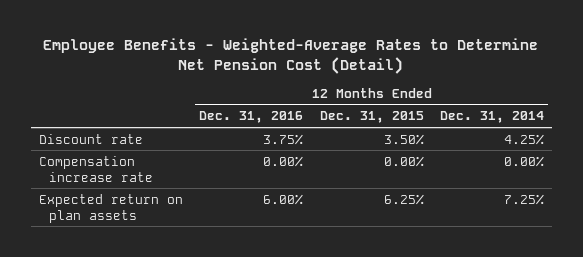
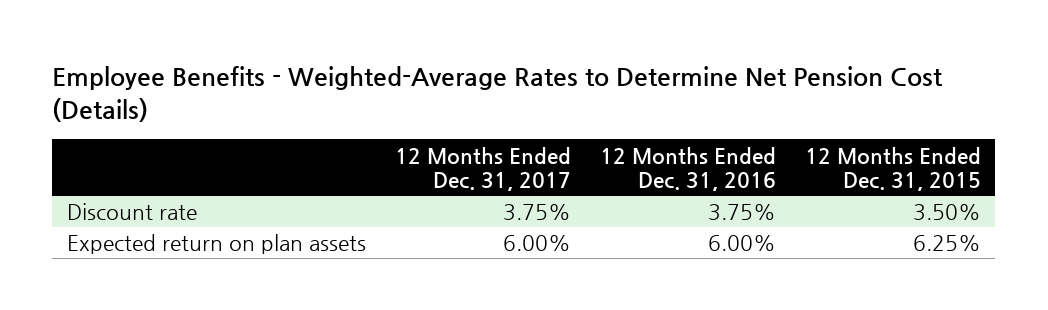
- Employee Benefits - Weighted-Average Rates to Determine Net Pension Cost (Detail)
+ Employee Benefits - Weighted-Average Rates to Determine Net Pension Cost (Details)
- | 12 Months Ended Dec. 31, 2016 | 12 Months Ended Dec. 31, 2015 | 12 Months Ended Dec. 31, 2014
+ | 12 Months Ended Dec. 31, 2017 | 12 Months Ended Dec. 31, 2016 | 12 Months Ended Dec. 31, 2015
- Compensation increase rate | 0.00% | 0.00% | 0.00%

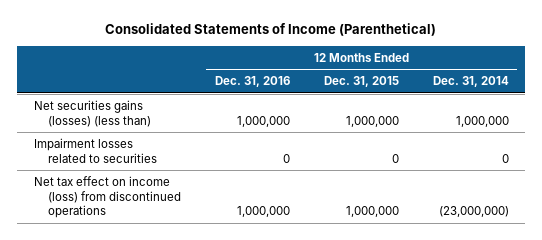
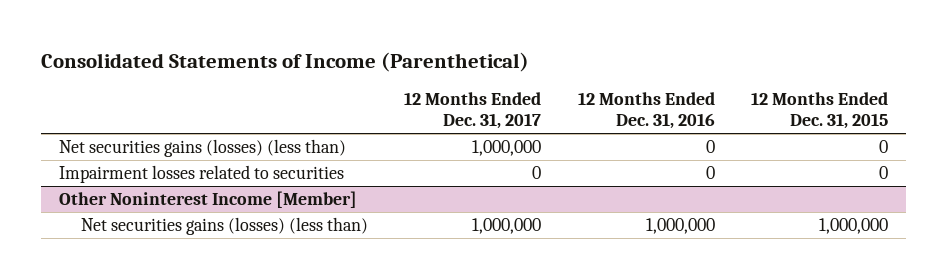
- | 12 Months Ended Dec. 31, 2016 | 12 Months Ended Dec. 31, 2015 | 12 Months Ended Dec. 31, 2014
+ | 12 Months Ended Dec. 31, 2017 | 12 Months Ended Dec. 31, 2016 | 12 Months Ended Dec. 31, 2015
- Net securities gains (losses) (less than) | 1,000,000 | 1,000,000 | 1,000,000
+ Net securities gains (losses) (less than) | 1,000,000 | 0 | 0
- Net tax effect on income (loss) from discontinued operations | 1,000,000 | 1,000,000 | (23,000,000)
+ Other Noninterest Income [Member]
+ Net securities gains (losses) (less than) | 1,000,000 | 1,000,000 | 1,000,000

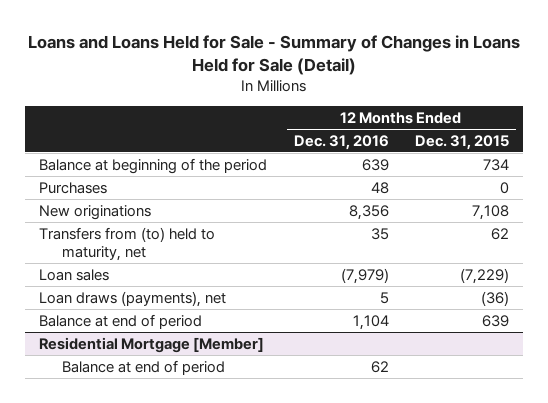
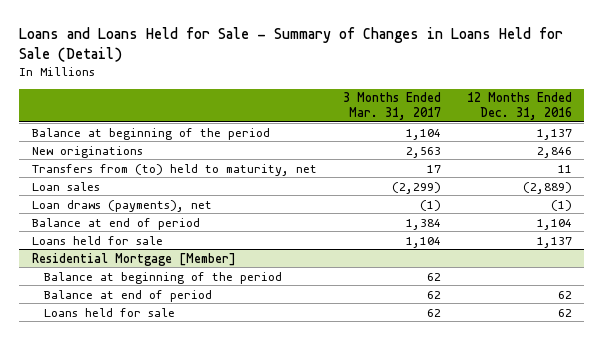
- | 12 Months Ended Dec. 31, 2016 | 12 Months Ended Dec. 31, 2015
+ | 3 Months Ended Mar. 31, 2017 | 12 Months Ended Dec. 31, 2016
- Balance at beginning of the period | 639 | 734
- Purchases | 48 | 0
- New originations | 8,356 | 7,108
- Transfers from (to) held to maturity, net | 35 | 62
- Loan sales | (7,979) | (7,229)
- Loan draws (payments), net | 5 | (36)
+ Balance at beginning of the period | 1,104 | 1,137
+ New originations | 2,563 | 2,846
+ Transfers from (to) held to maturity, net | 17 | 11
+ Loan sales | (2,299) | (2,889)
+ Loan draws (payments), net | (1) | (1)
+ Loans held for sale | 1,104 | 1,137
@ Residential Mortgage [Member]
+ Balance at beginning of the period | 62 |
+ Loans held for sale | 62 | 62

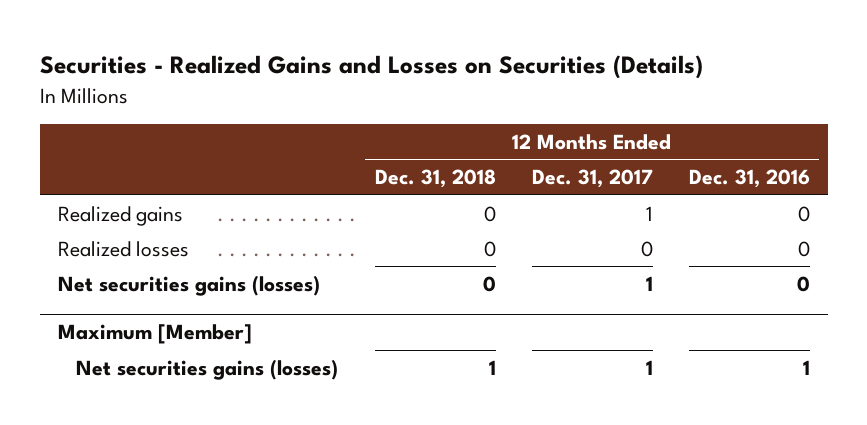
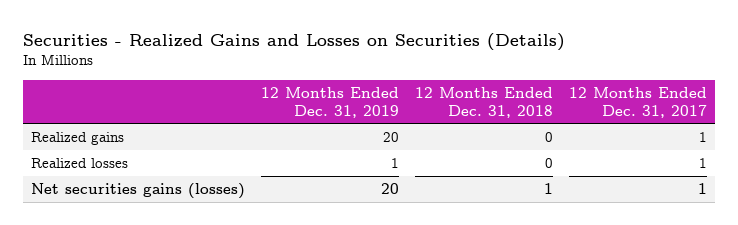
- | 12 Months Ended Dec. 31, 2018 | 12 Months Ended Dec. 31, 2017 | 12 Months Ended Dec. 31, 2016
+ | 12 Months Ended Dec. 31, 2019 | 12 Months Ended Dec. 31, 2018 | 12 Months Ended Dec. 31, 2017
- Realized losses | 0 | 0 | 0
- Net securities gains (losses) | 0 | 1 | 0
- Maximum [Member]
+ Realized losses | 1 | 0 | 1

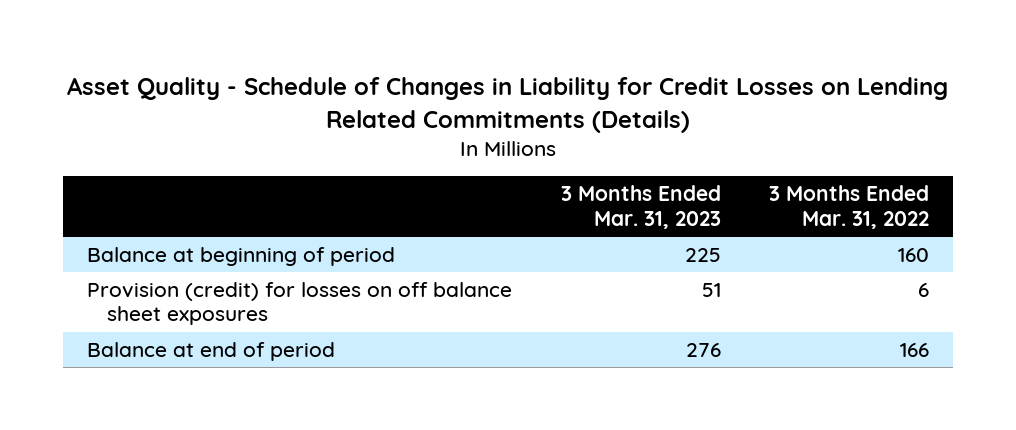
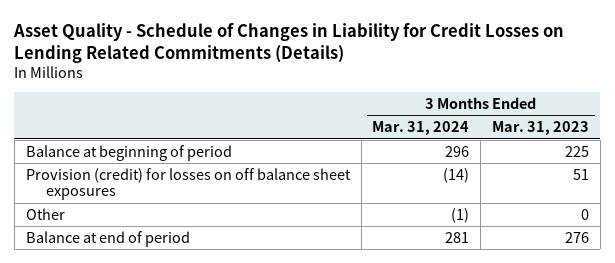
- | 3 Months Ended Mar. 31, 2023 | 3 Months Ended Mar. 31, 2022
+ | 3 Months Ended Mar. 31, 2024 | 3 Months Ended Mar. 31, 2023
+ Other | (1) | 0

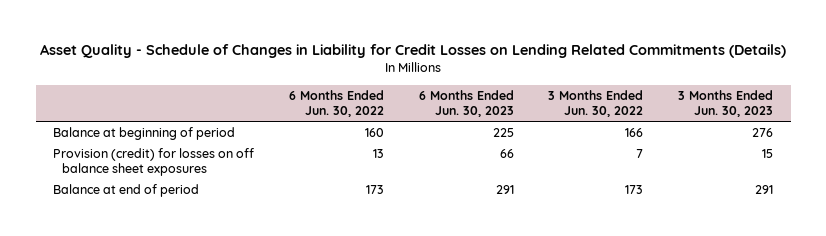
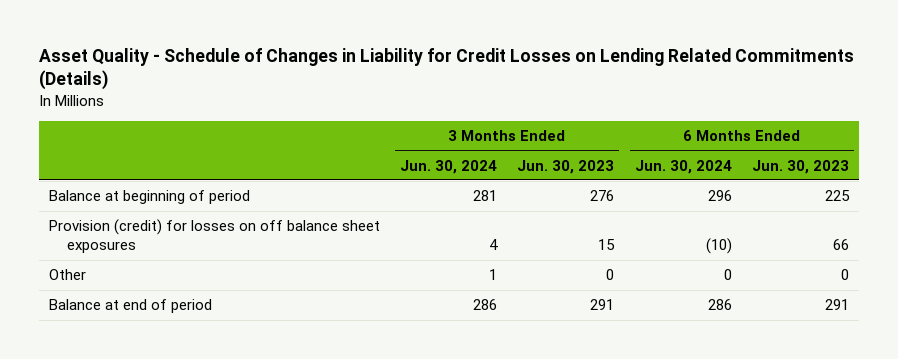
- | 6 Months Ended Jun. 30, 2022 | 6 Months Ended Jun. 30, 2023 | 3 Months Ended Jun. 30, 2022 | 3 Months Ended Jun. 30, 2023
+ | 3 Months Ended Jun. 30, 2024 | 3 Months Ended Jun. 30, 2023 | 6 Months Ended Jun. 30, 2024 | 6 Months Ended Jun. 30, 2023
+ Other | 1 | 0 | 0 | 0

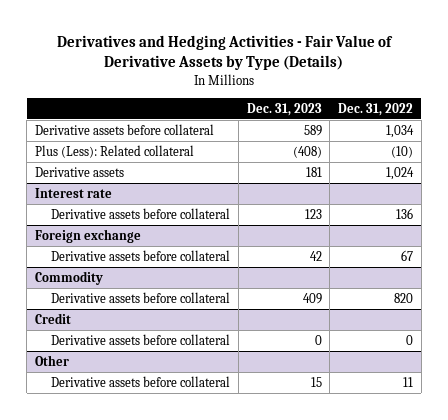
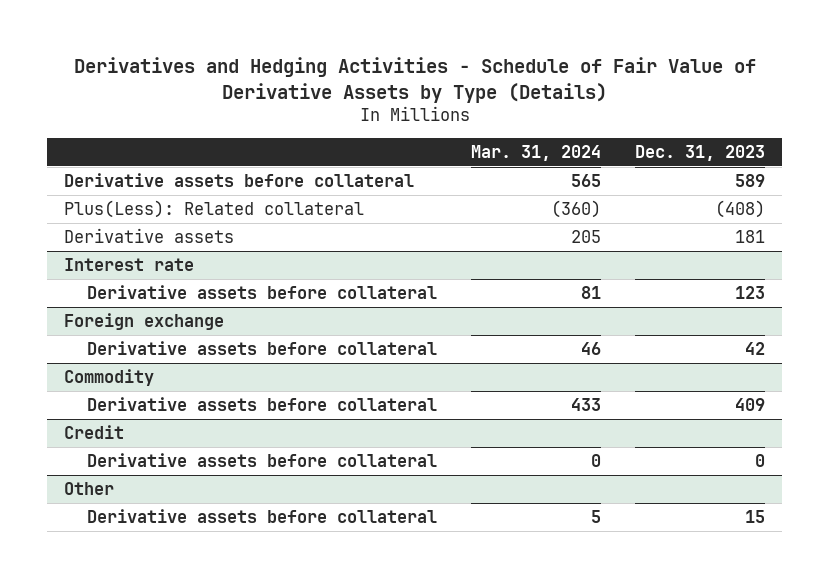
- Derivatives and Hedging Activities - Fair Value of Derivative Assets by Type (Details)
+ Derivatives and Hedging Activities - Schedule of Fair Value of Derivative Assets by Type (Details)
- | Dec. 31, 2023 | Dec. 31, 2022
+ | Mar. 31, 2024 | Dec. 31, 2023
- Plus (Less): Related collateral | (408) | (10)
+ Plus(Less): Related collateral | (360) | (408)

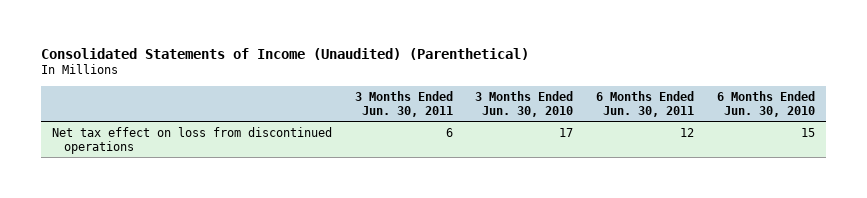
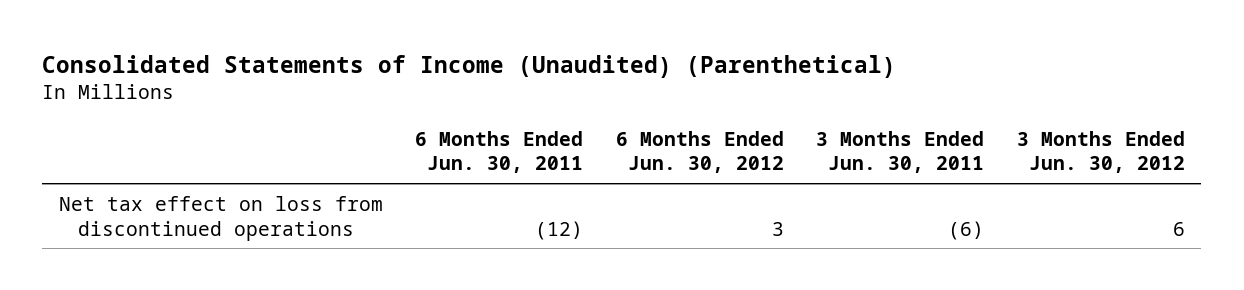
- | 3 Months Ended Jun. 30, 2011 | 3 Months Ended Jun. 30, 2010 | 6 Months Ended Jun. 30, 2011 | 6 Months Ended Jun. 30, 2010
+ | 6 Months Ended Jun. 30, 2011 | 6 Months Ended Jun. 30, 2012 | 3 Months Ended Jun. 30, 2011 | 3 Months Ended Jun. 30, 2012
- Net tax effect on loss from discontinued operations | 6 | 17 | 12 | 15
+ Net tax effect on loss from discontinued operations | (12) | 3 | (6) | 6

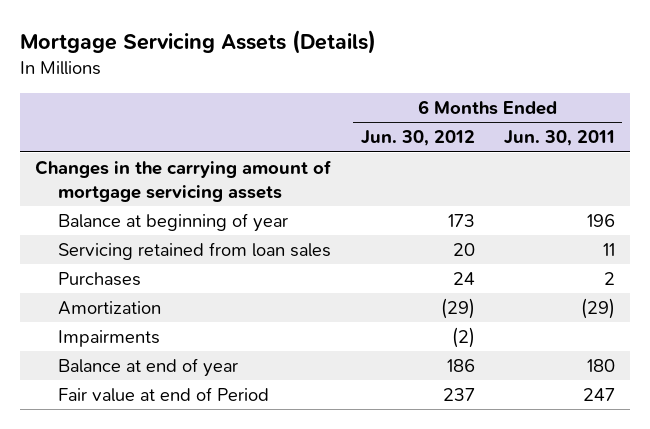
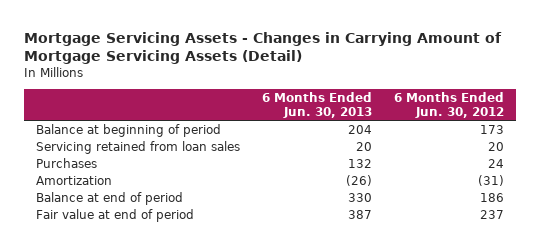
- Mortgage Servicing Assets (Details)
+ Mortgage Servicing Assets - Changes in Carrying Amount of Mortgage Servicing Assets (Detail)
- | 6 Months Ended Jun. 30, 2012 | 6 Months Ended Jun. 30, 2011
+ | 6 Months Ended Jun. 30, 2013 | 6 Months Ended Jun. 30, 2012
- Changes in the carrying amount of mortgage servicing assets
- Balance at beginning of year | 173 | 196
+ Balance at beginning of period | 204 | 173
- Amortization | (29) | (29)
- Impairments | (2) |
- Balance at end of year | 186 | 180
- Fair value at end of Period | 237 | 247
+ Amortization | (26) | (31)
+ Balance at end of period | 330 | 186
+ Fair value at end of period | 387 | 237

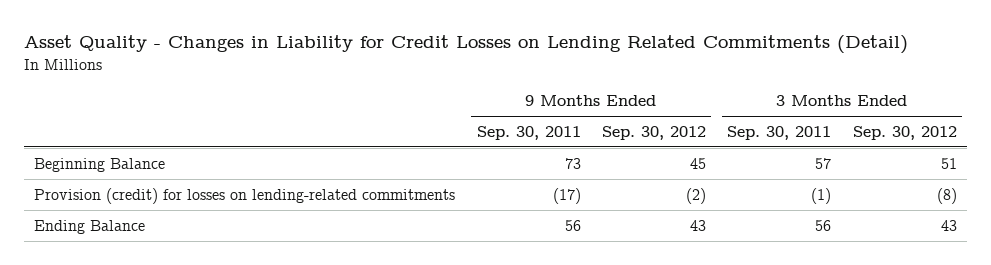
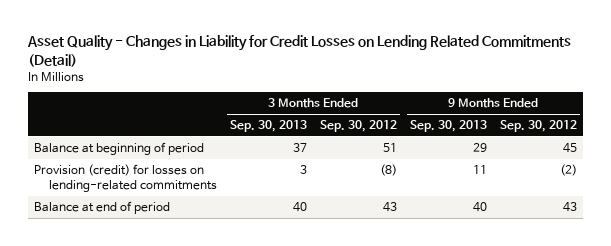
- | 9 Months Ended Sep. 30, 2011 | 9 Months Ended Sep. 30, 2012 | 3 Months Ended Sep. 30, 2011 | 3 Months Ended Sep. 30, 2012
+ | 3 Months Ended Sep. 30, 2013 | 3 Months Ended Sep. 30, 2012 | 9 Months Ended Sep. 30, 2013 | 9 Months Ended Sep. 30, 2012
- Beginning Balance | 73 | 45 | 57 | 51
+ Balance at beginning of period | 37 | 51 | 29 | 45
- Ending Balance | 56 | 43 | 56 | 43
+ Balance at end of period | 40 | 43 | 40 | 43

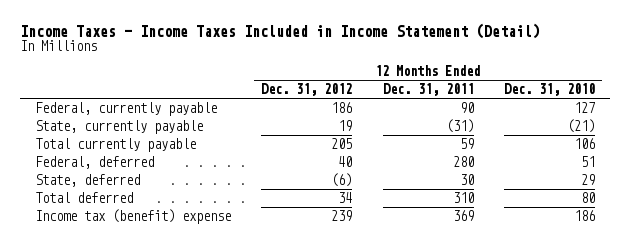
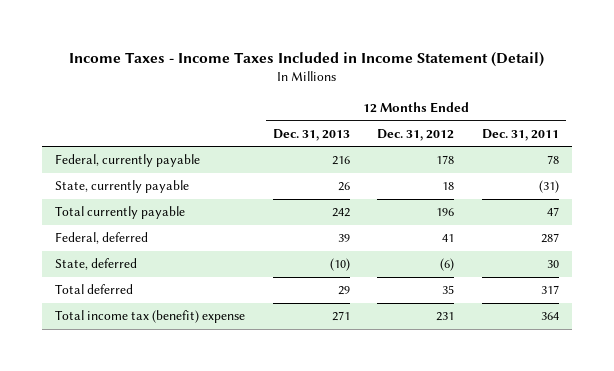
- | 12 Months Ended Dec. 31, 2012 | 12 Months Ended Dec. 31, 2011 | 12 Months Ended Dec. 31, 2010
+ | 12 Months Ended Dec. 31, 2013 | 12 Months Ended Dec. 31, 2012 | 12 Months Ended Dec. 31, 2011
- Federal, currently payable | 186 | 90 | 127
- State, currently payable | 19 | (31) | (21)
- Total currently payable | 205 | 59 | 106
- Federal, deferred | 40 | 280 | 51
+ Federal, currently payable | 216 | 178 | 78
+ State, currently payable | 26 | 18 | (31)
+ Total currently payable | 242 | 196 | 47
+ Federal, deferred | 39 | 41 | 287
- Total deferred | 34 | 310 | 80
- Income tax (benefit) expense | 239 | 369 | 186
+ Total deferred | 29 | 35 | 317
+ Total income tax (benefit) expense | 271 | 231 | 364

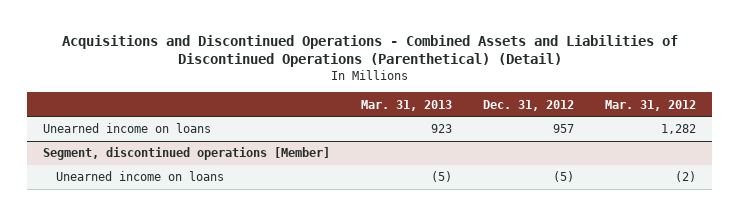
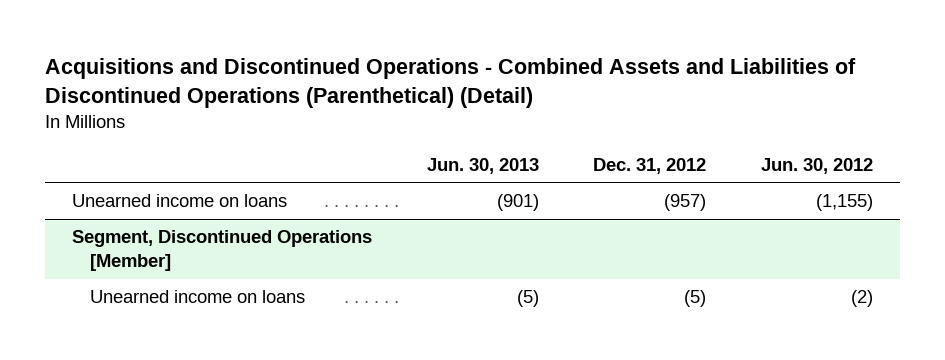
- | Mar. 31, 2013 | Dec. 31, 2012 | Mar. 31, 2012
+ | Jun. 30, 2013 | Dec. 31, 2012 | Jun. 30, 2012
- Unearned income on loans | 923 | 957 | 1,282
- Segment, discontinued operations [Member]
+ Unearned income on loans | (901) | (957) | (1,155)
+ Segment, Discontinued Operations [Member]

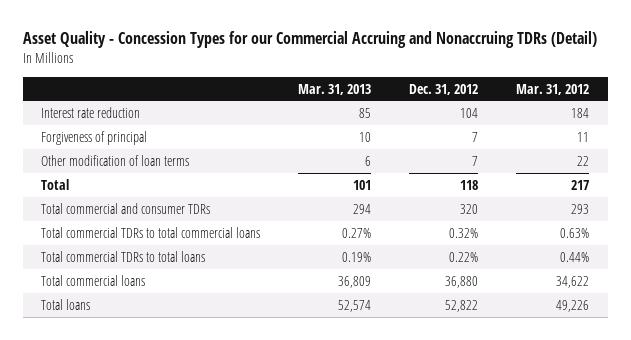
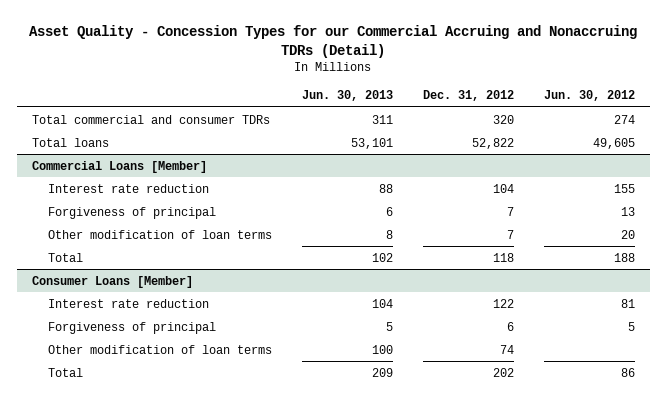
- | Mar. 31, 2013 | Dec. 31, 2012 | Mar. 31, 2012
+ | Jun. 30, 2013 | Dec. 31, 2012 | Jun. 30, 2012
moved up: Total commercial and consumer TDRs | 311 | 320 | 274
moved up: Total loans | 53,101 | 52,822 | 49,605
+ Commercial Loans [Member]
- Total commercial TDRs to total commercial loans | 0.27% | 0.32% | 0.63%
- Total commercial TDRs to total loans | 0.19% | 0.22% | 0.44%
- Total commercial loans | 36,809 | 36,880 | 34,622
+ Consumer Loans [Member]
+ Interest rate reduction | 104 | 122 | 81
+ Forgiveness of principal | 5 | 6 | 5
+ Other modification of loan terms | 100 | 74 |
+ Total | 209 | 202 | 86

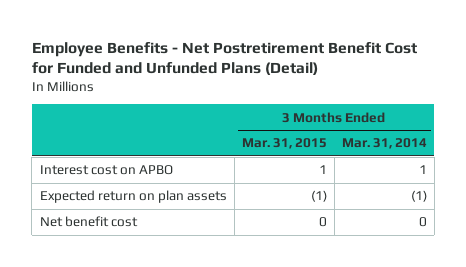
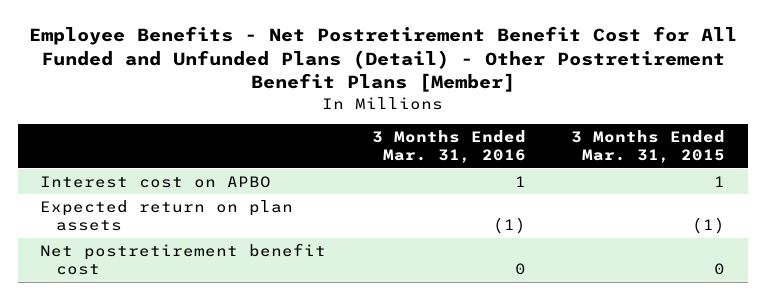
- Employee Benefits - Net Postretirement Benefit Cost for Funded and Unfunded Plans (Detail)
+ Employee Benefits - Net Postretirement Benefit Cost for All Funded and Unfunded Plans (Detail) - Other Postretirement Benefit Plans [Member]
- | 3 Months Ended Mar. 31, 2015 | 3 Months Ended Mar. 31, 2014
+ | 3 Months Ended Mar. 31, 2016 | 3 Months Ended Mar. 31, 2015
- Net benefit cost | 0 | 0
+ Net postretirement benefit cost | 0 | 0

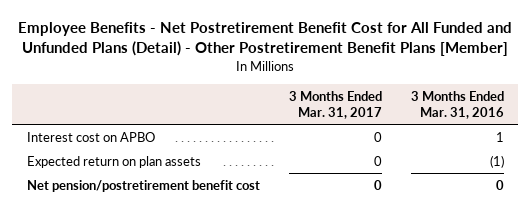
- | 3 Months Ended Mar. 31, 2016 | 3 Months Ended Mar. 31, 2015
+ | 3 Months Ended Mar. 31, 2017 | 3 Months Ended Mar. 31, 2016
- Net postretirement benefit cost | 0 | 0
+ Net pension/postretirement benefit cost | 0 | 0

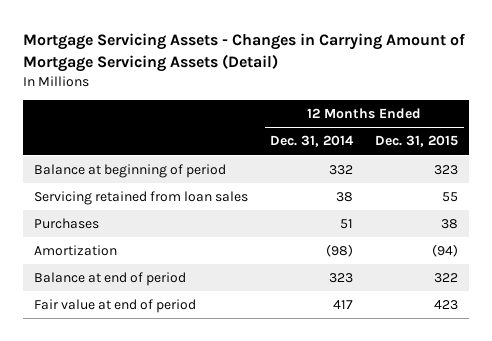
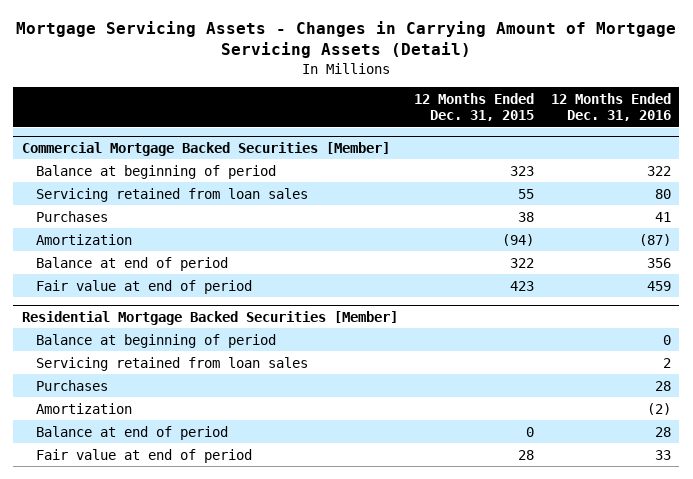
- | 12 Months Ended Dec. 31, 2014 | 12 Months Ended Dec. 31, 2015
+ | 12 Months Ended Dec. 31, 2015 | 12 Months Ended Dec. 31, 2016
+ Commercial Mortgage Backed Securities [Member]
+ Residential Mortgage Backed Securities [Member]
+ Balance at beginning of period | | 0
+ Servicing retained from loan sales | | 2
+ Purchases | | 28
+ Amortization | | (2)
+ Balance at end of period | 0 | 28
+ Fair value at end of period | 28 | 33

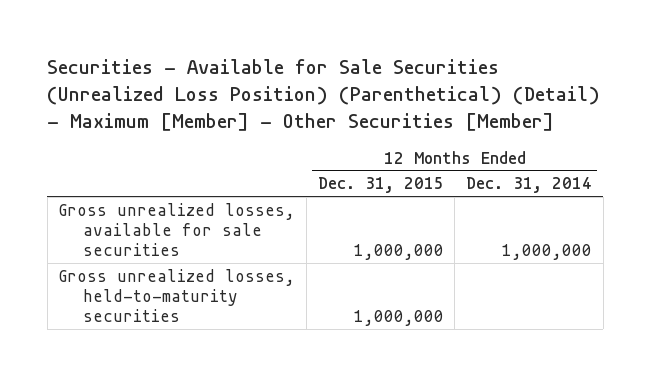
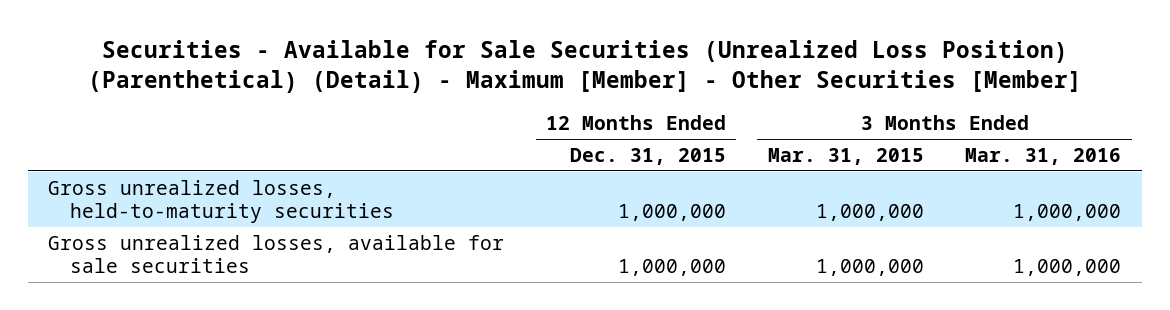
- | 12 Months Ended Dec. 31, 2015 | 12 Months Ended Dec. 31, 2014
+ | 12 Months Ended Dec. 31, 2015 | 3 Months Ended Mar. 31, 2015 | 3 Months Ended Mar. 31, 2016
moved down: Gross unrealized losses, available for sale securities | 1,000,000 | 1,000,000 | 1,000,000

